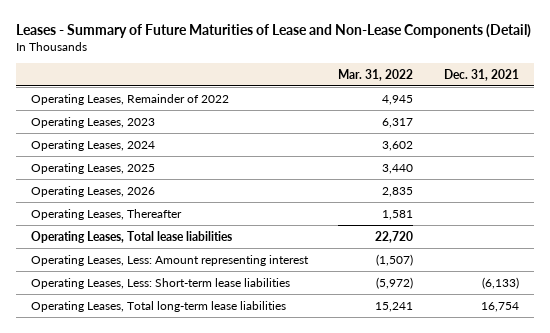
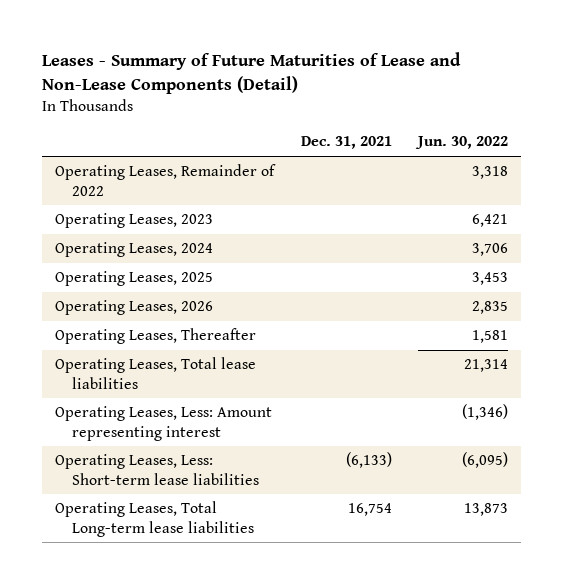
- | Mar. 31, 2022 | Dec. 31, 2021
+ | Dec. 31, 2021 | Jun. 30, 2022
- Operating Leases, Total long-term lease liabilities | 15,241 | 16,754
+ Operating Leases, Total Long-term lease liabilities | 16,754 | 13,873

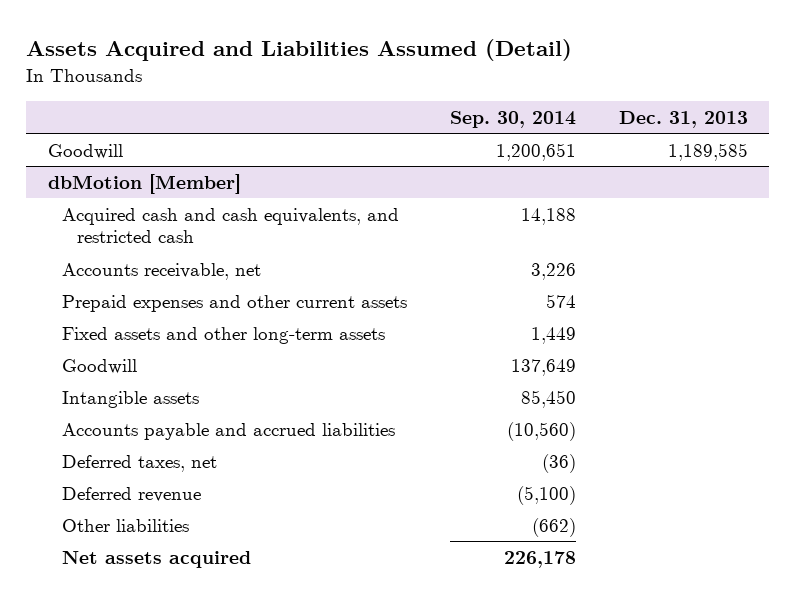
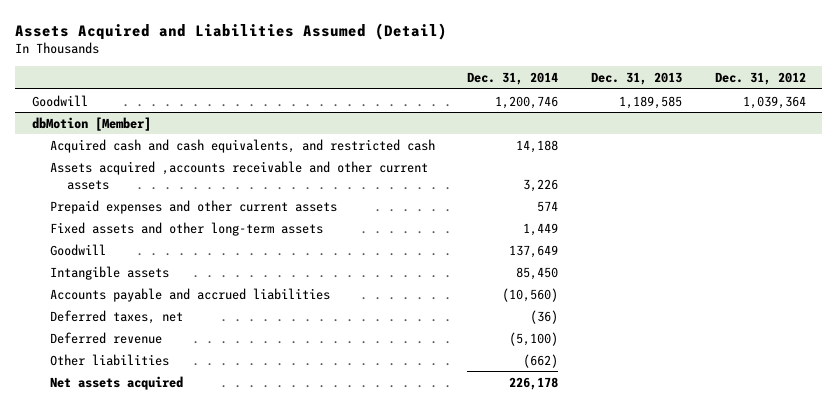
- | Sep. 30, 2014 | Dec. 31, 2013
+ | Dec. 31, 2014 | Dec. 31, 2013 | Dec. 31, 2012
@ dbMotion [Member]
- Accounts receivable, net | 3,226 |
+ Assets acquired ,accounts receivable and other current assets | 3,226 | |

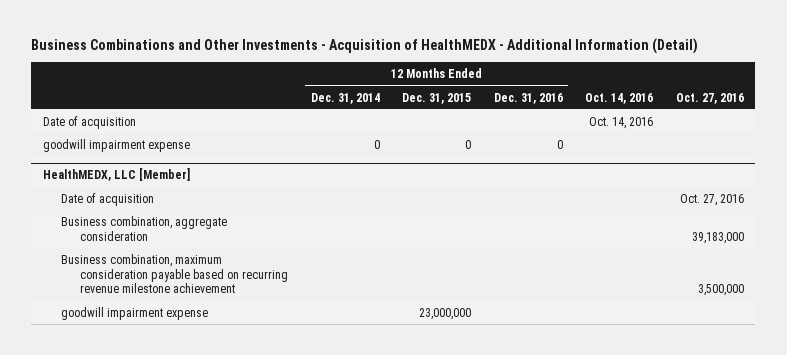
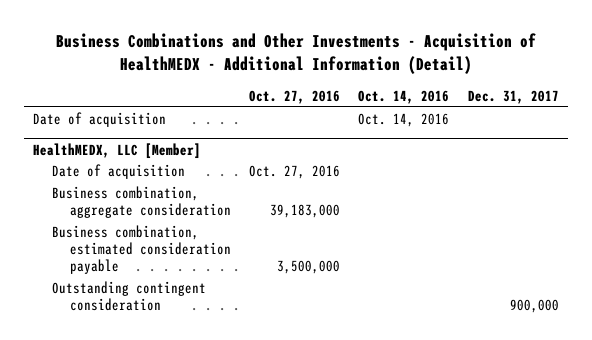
- | 12 Months Ended Dec. 31, 2014 | 12 Months Ended Dec. 31, 2015 | 12 Months Ended Dec. 31, 2016 | Oct. 14, 2016 | Oct. 27, 2016
+ | Oct. 27, 2016 | Oct. 14, 2016 | Dec. 31, 2017
- goodwill impairment expense | 0 | 0 | 0 | |
@ HealthMEDX, LLC [Member]
- Business combination, maximum consideration payable based on recurring revenue milestone achievement | | | | | 3,500,000
- goodwill impairment expense | | 23,000,000 | | |
+ Business combination, estimated consideration payable | 3,500,000 | |
+ Outstanding contingent consideration | | | 900,000

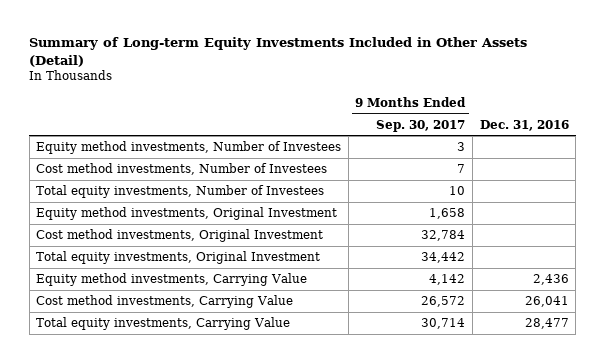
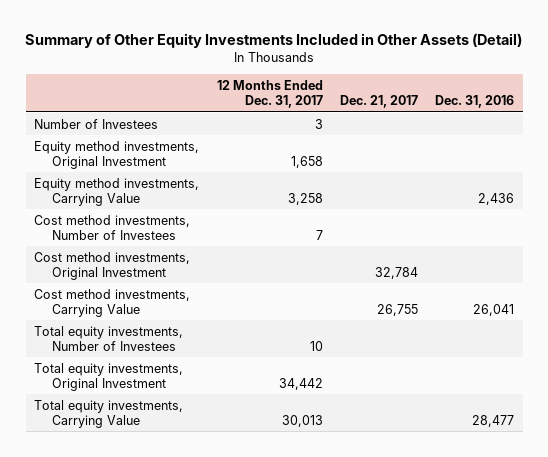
- Summary of Long-term Equity Investments Included in Other Assets (Detail)
+ Summary of Other Equity Investments Included in Other Assets (Detail)
- | 9 Months Ended Sep. 30, 2017 | Dec. 31, 2016
+ | 12 Months Ended Dec. 31, 2017 | Dec. 21, 2017 | Dec. 31, 2016
- Equity method investments, Number of Investees | 3 |
+ Number of Investees | 3 | |
moved down: Cost method investments, Number of Investees | 7 | |
moved down: Cost method investments, Original Investment | | 32,784 |
moved down: Total equity investments, Number of Investees | 10 | |
moved down: Total equity investments, Original Investment | 34,442 | |

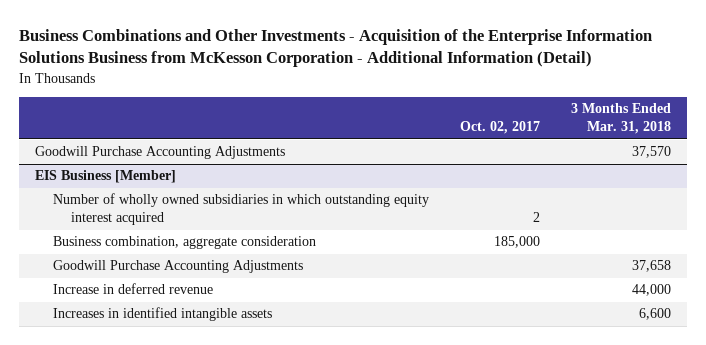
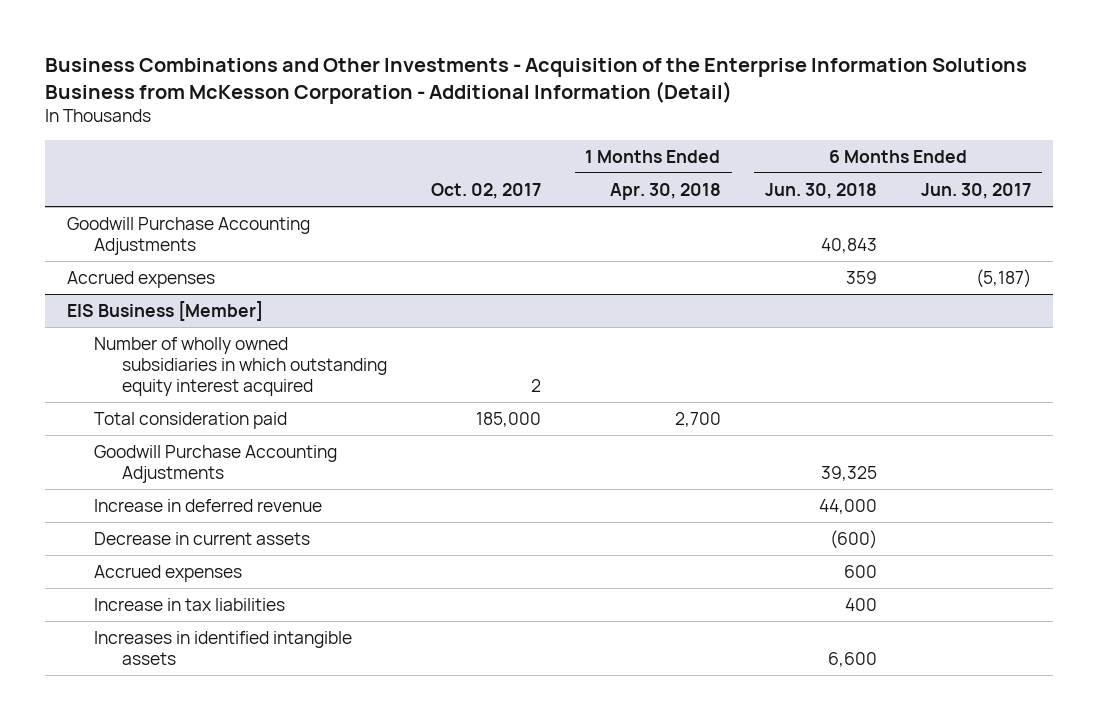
- | Oct. 02, 2017 | 3 Months Ended Mar. 31, 2018
+ | Oct. 02, 2017 | 1 Months Ended Apr. 30, 2018 | 6 Months Ended Jun. 30, 2018 | 6 Months Ended Jun. 30, 2017
+ Accrued expenses | | | 359 | (5,187)
@ EIS Business [Member]
- Business combination, aggregate consideration | 185,000 |
+ Total consideration paid | 185,000 | 2,700 | |
+ Decrease in current assets | | | (600) |
+ Accrued expenses | | | 600 |
+ Increase in tax liabilities | | | 400 |

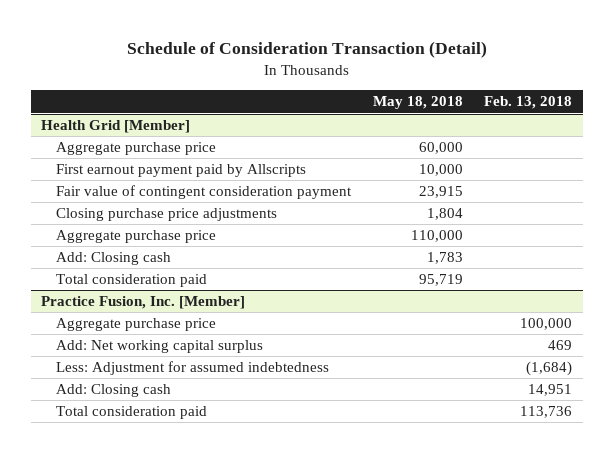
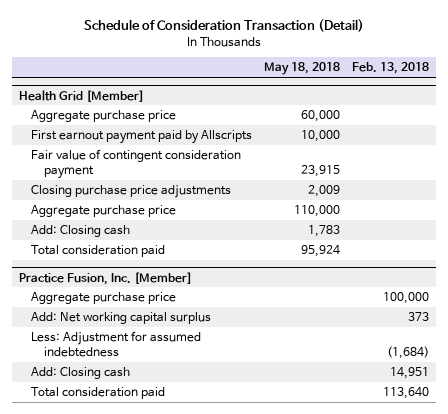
@ Health Grid [Member]
- Closing purchase price adjustments | 1,804 |
+ Closing purchase price adjustments | 2,009 |
- Total consideration paid | 95,719 |
+ Total consideration paid | 95,924 |
@ Practice Fusion, Inc. [Member]
- Add: Net working capital surplus | | 469
+ Add: Net working capital surplus | | 373
- Total consideration paid | | 113,736
+ Total consideration paid | | 113,640

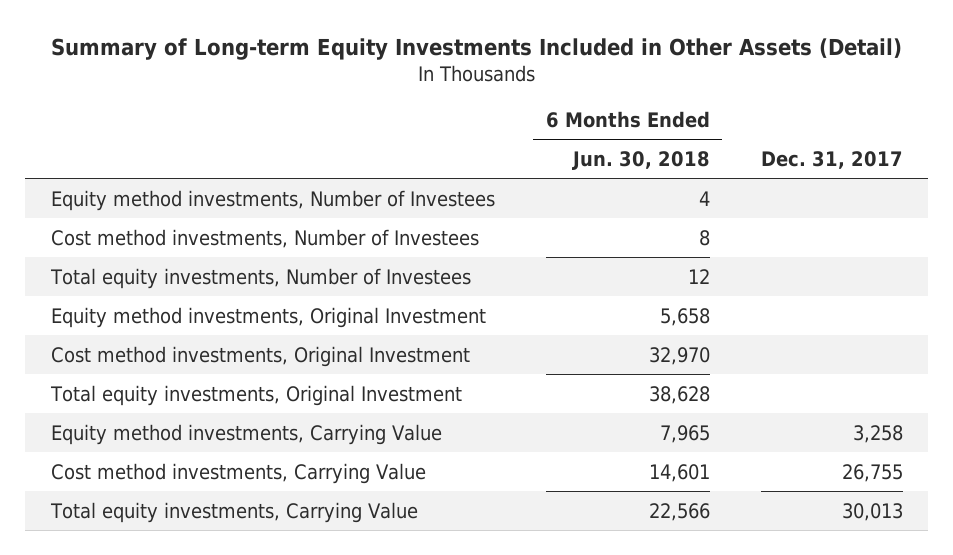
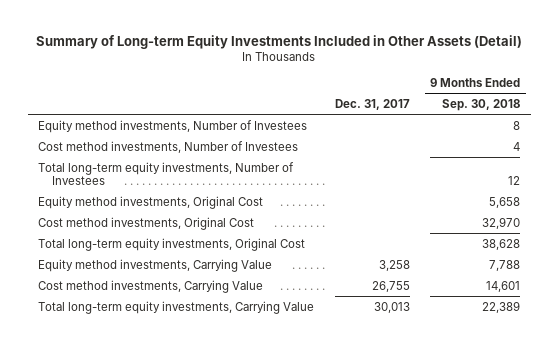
- | 6 Months Ended Jun. 30, 2018 | Dec. 31, 2017
+ | Dec. 31, 2017 | 9 Months Ended Sep. 30, 2018
- Total equity investments, Number of Investees | 12 |
- Equity method investments, Original Investment | 5,658 |
- Cost method investments, Original Investment | 32,970 |
- Total equity investments, Original Investment | 38,628 |
+ Total long-term equity investments, Number of Investees | | 12
+ Equity method investments, Original Cost | | 5,658
+ Cost method investments, Original Cost | | 32,970
+ Total long-term equity investments, Original Cost | | 38,628
- Total equity investments, Carrying Value | 22,566 | 30,013
+ Total long-term equity investments, Carrying Value | 30,013 | 22,389

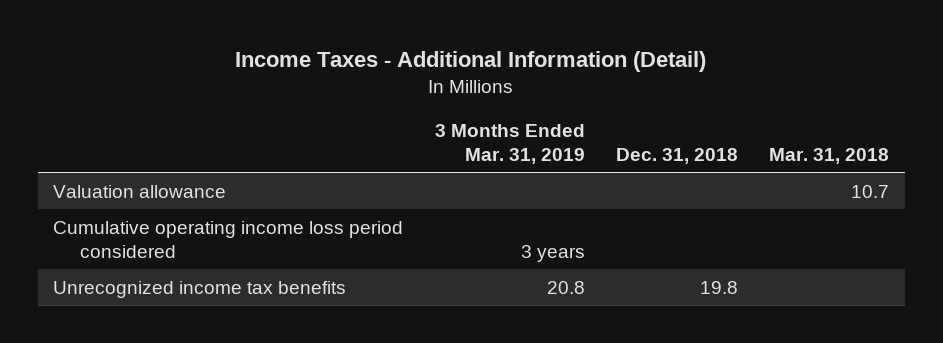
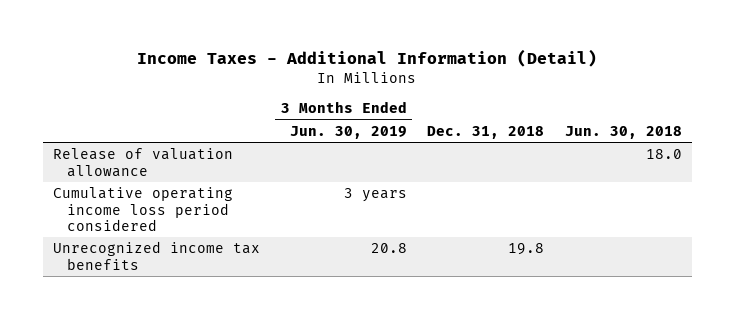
- | 3 Months Ended Mar. 31, 2019 | Dec. 31, 2018 | Mar. 31, 2018
+ | 3 Months Ended Jun. 30, 2019 | Dec. 31, 2018 | Jun. 30, 2018
- Valuation allowance | | | 10.7
+ Release of valuation allowance | | | 18.0

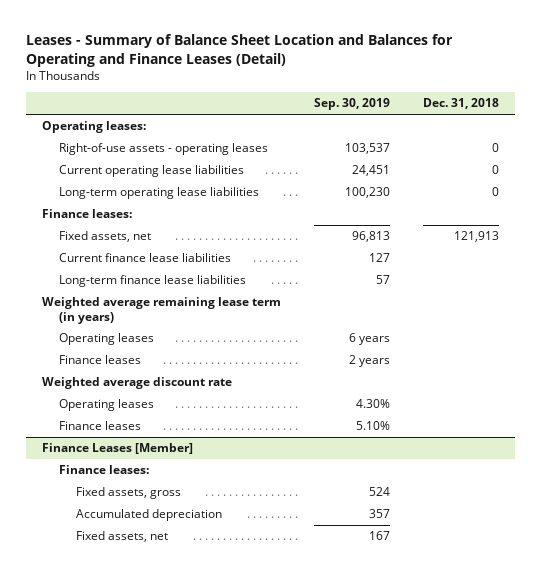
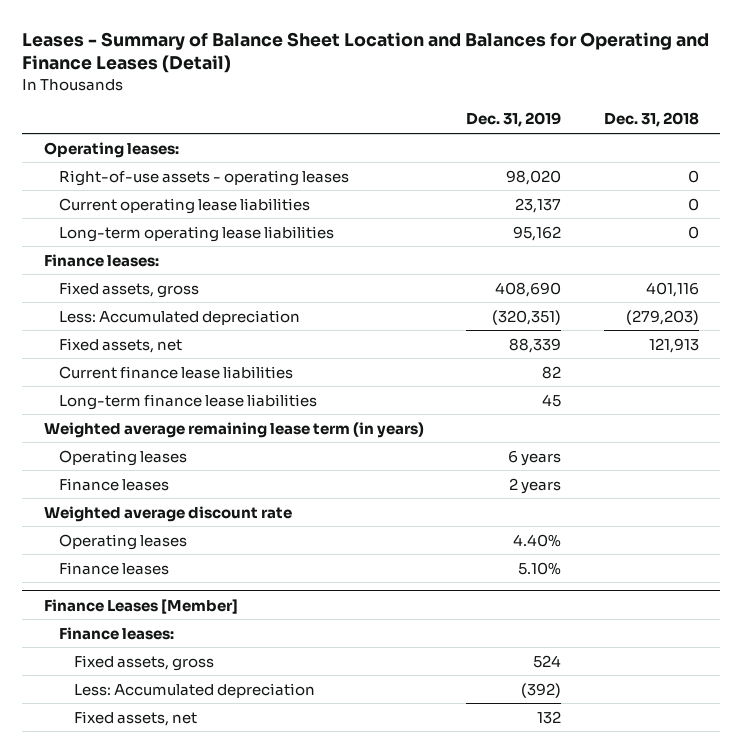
- | Sep. 30, 2019 | Dec. 31, 2018
+ | Dec. 31, 2019 | Dec. 31, 2018
+ Fixed assets, gross | 408,690 | 401,116
+ Less: Accumulated depreciation | (320,351) | (279,203)
@ Finance Leases [Member]
- Accumulated depreciation | 357 |
+ Less: Accumulated depreciation | (392) |

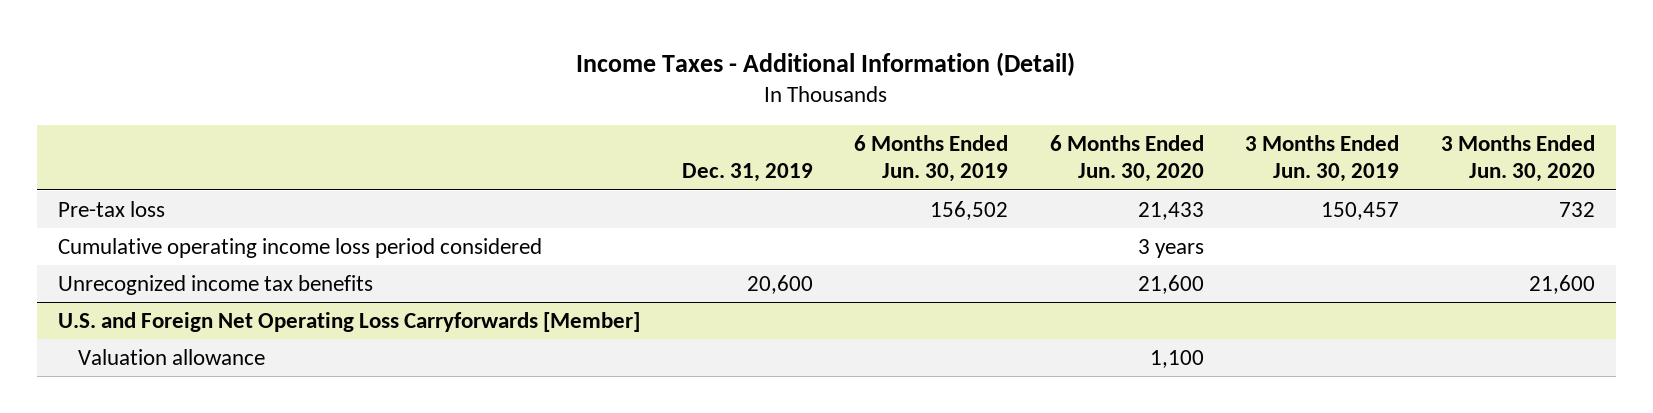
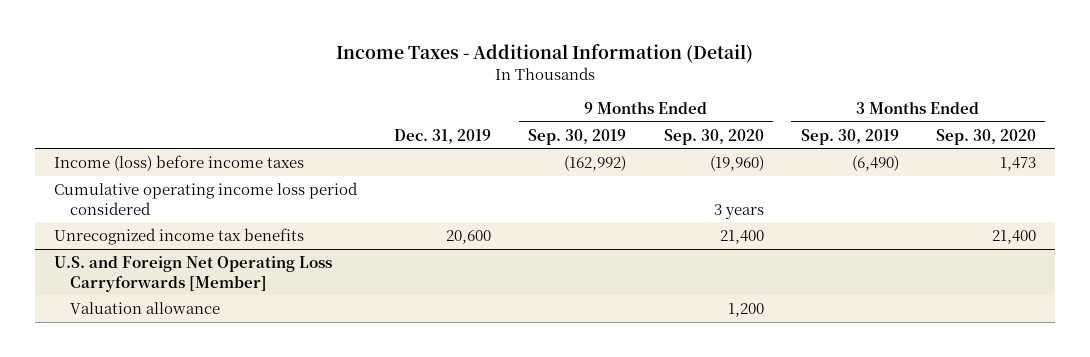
- | Dec. 31, 2019 | 6 Months Ended Jun. 30, 2019 | 6 Months Ended Jun. 30, 2020 | 3 Months Ended Jun. 30, 2019 | 3 Months Ended Jun. 30, 2020
+ | Dec. 31, 2019 | 9 Months Ended Sep. 30, 2019 | 9 Months Ended Sep. 30, 2020 | 3 Months Ended Sep. 30, 2019 | 3 Months Ended Sep. 30, 2020
- Pre-tax loss | | 156,502 | 21,433 | 150,457 | 732
+ Income (loss) before income taxes | | (162,992) | (19,960) | (6,490) | 1,473

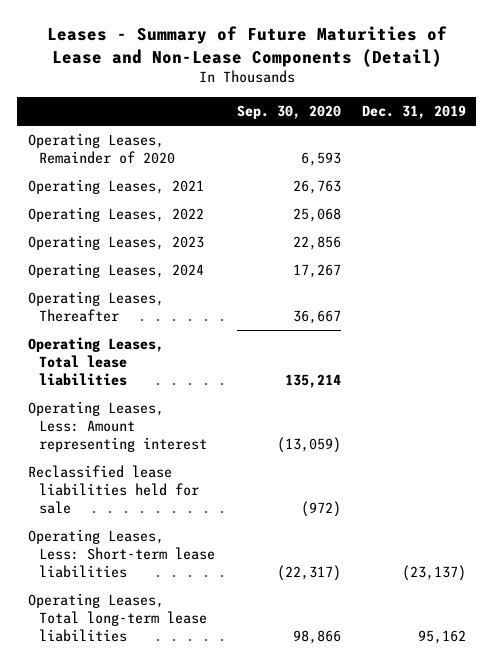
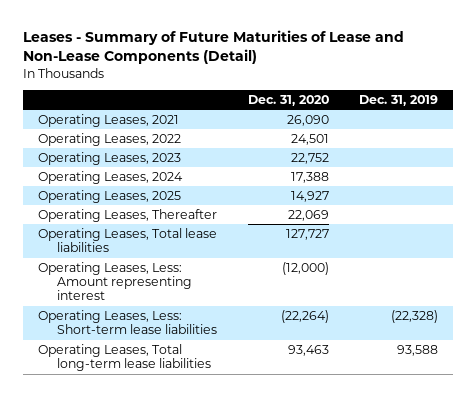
- | Sep. 30, 2020 | Dec. 31, 2019
+ | Dec. 31, 2020 | Dec. 31, 2019
- Operating Leases, Remainder of 2020 | 6,593 |
+ Operating Leases, 2025 | 14,927 |
- Reclassified lease liabilities held for sale | (972) |
- Operating Leases, Less: Short-term lease liabilities | (22,317) | (23,137)
- Operating Leases, Total long-term lease liabilities | 98,866 | 95,162
+ Operating Leases, Less: Short-term lease liabilities | (22,264) | (22,328)
+ Operating Leases, Total long-term lease liabilities | 93,463 | 93,588

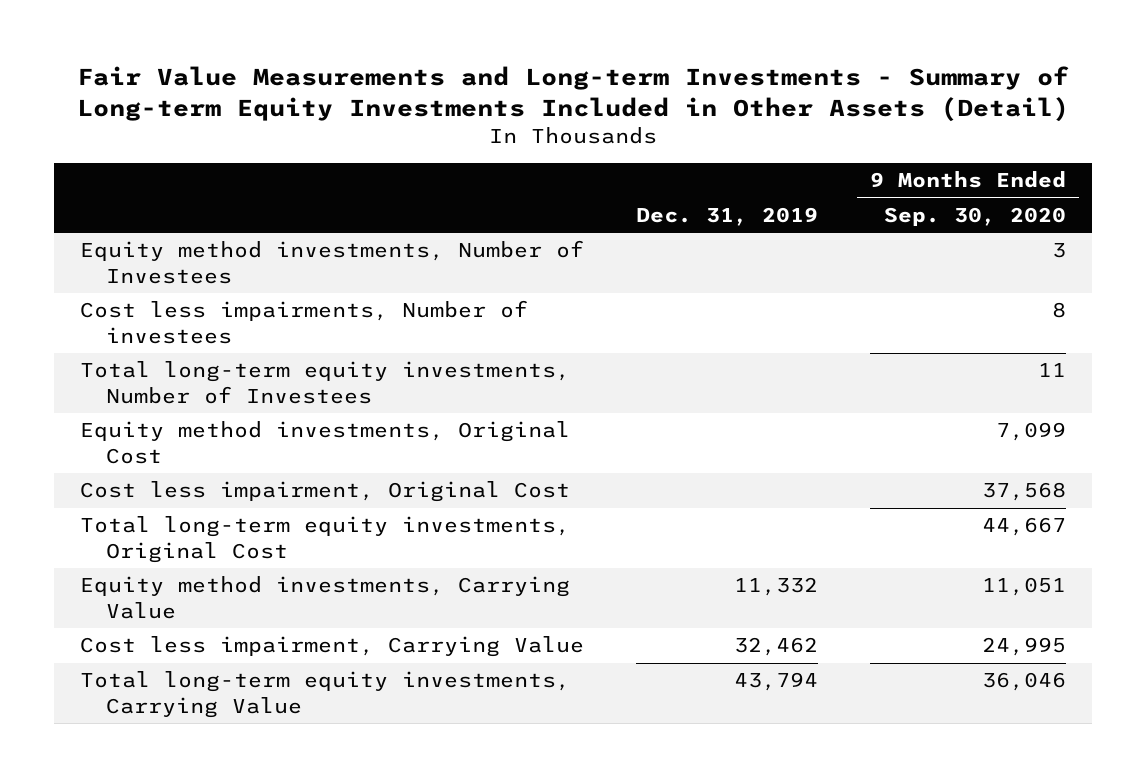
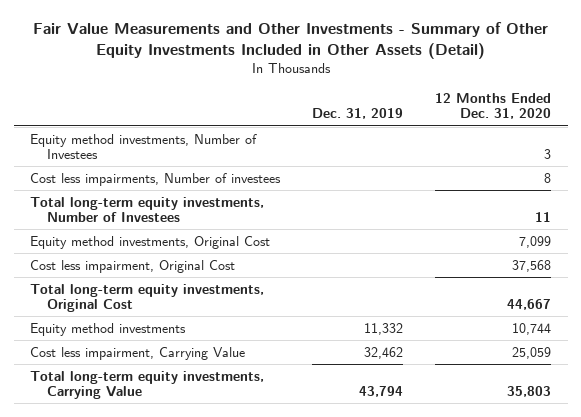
- Fair Value Measurements and Long-term Investments - Summary of Long-term Equity Investments Included in Other Assets (Detail)
+ Fair Value Measurements and Other Investments - Summary of Other Equity Investments Included in Other Assets (Detail)
- | Dec. 31, 2019 | 9 Months Ended Sep. 30, 2020
+ | Dec. 31, 2019 | 12 Months Ended Dec. 31, 2020
- Equity method investments, Carrying Value | 11,332 | 11,051
+ Equity method investments | 11,332 | 10,744

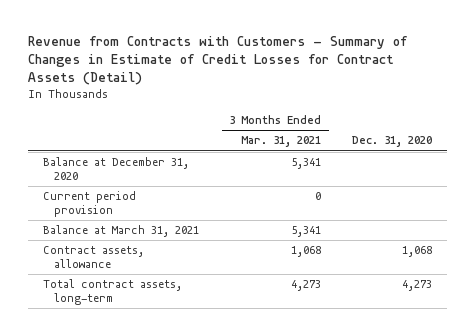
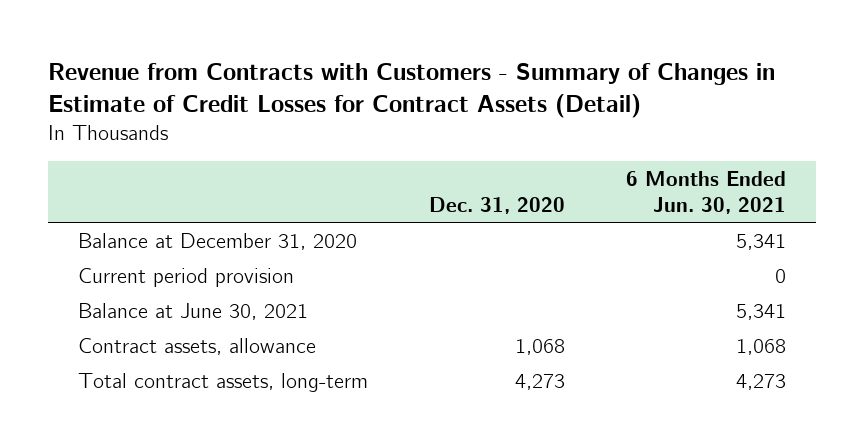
- | 3 Months Ended Mar. 31, 2021 | Dec. 31, 2020
+ | Dec. 31, 2020 | 6 Months Ended Jun. 30, 2021
- Balance at March 31, 2021 | 5,341 |
+ Balance at June 30, 2021 | | 5,341

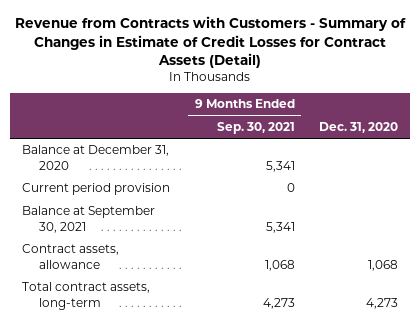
- | Dec. 31, 2020 | 6 Months Ended Jun. 30, 2021
+ | 9 Months Ended Sep. 30, 2021 | Dec. 31, 2020
- Balance at June 30, 2021 | | 5,341
+ Balance at September 30, 2021 | 5,341 |

